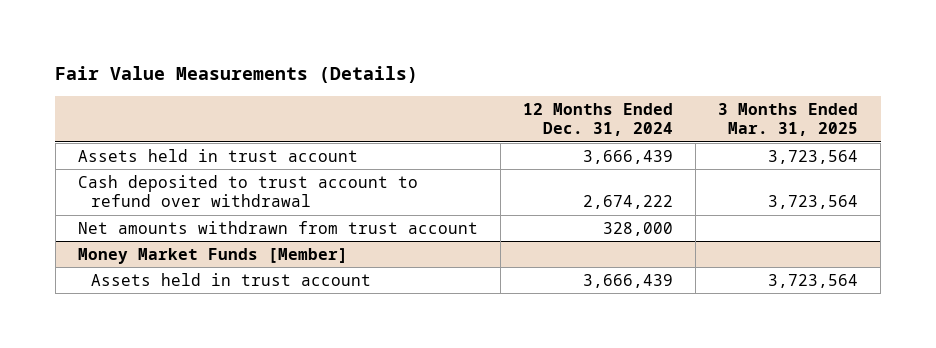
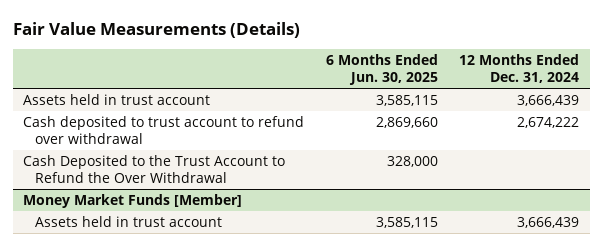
- | 12 Months Ended Dec. 31, 2024 | 3 Months Ended Mar. 31, 2025
+ | 6 Months Ended Jun. 30, 2025 | 12 Months Ended Dec. 31, 2024
- Net amounts withdrawn from trust account | 328,000 |
+ Cash Deposited to the Trust Account to Refund the Over Withdrawal | 328,000 |

